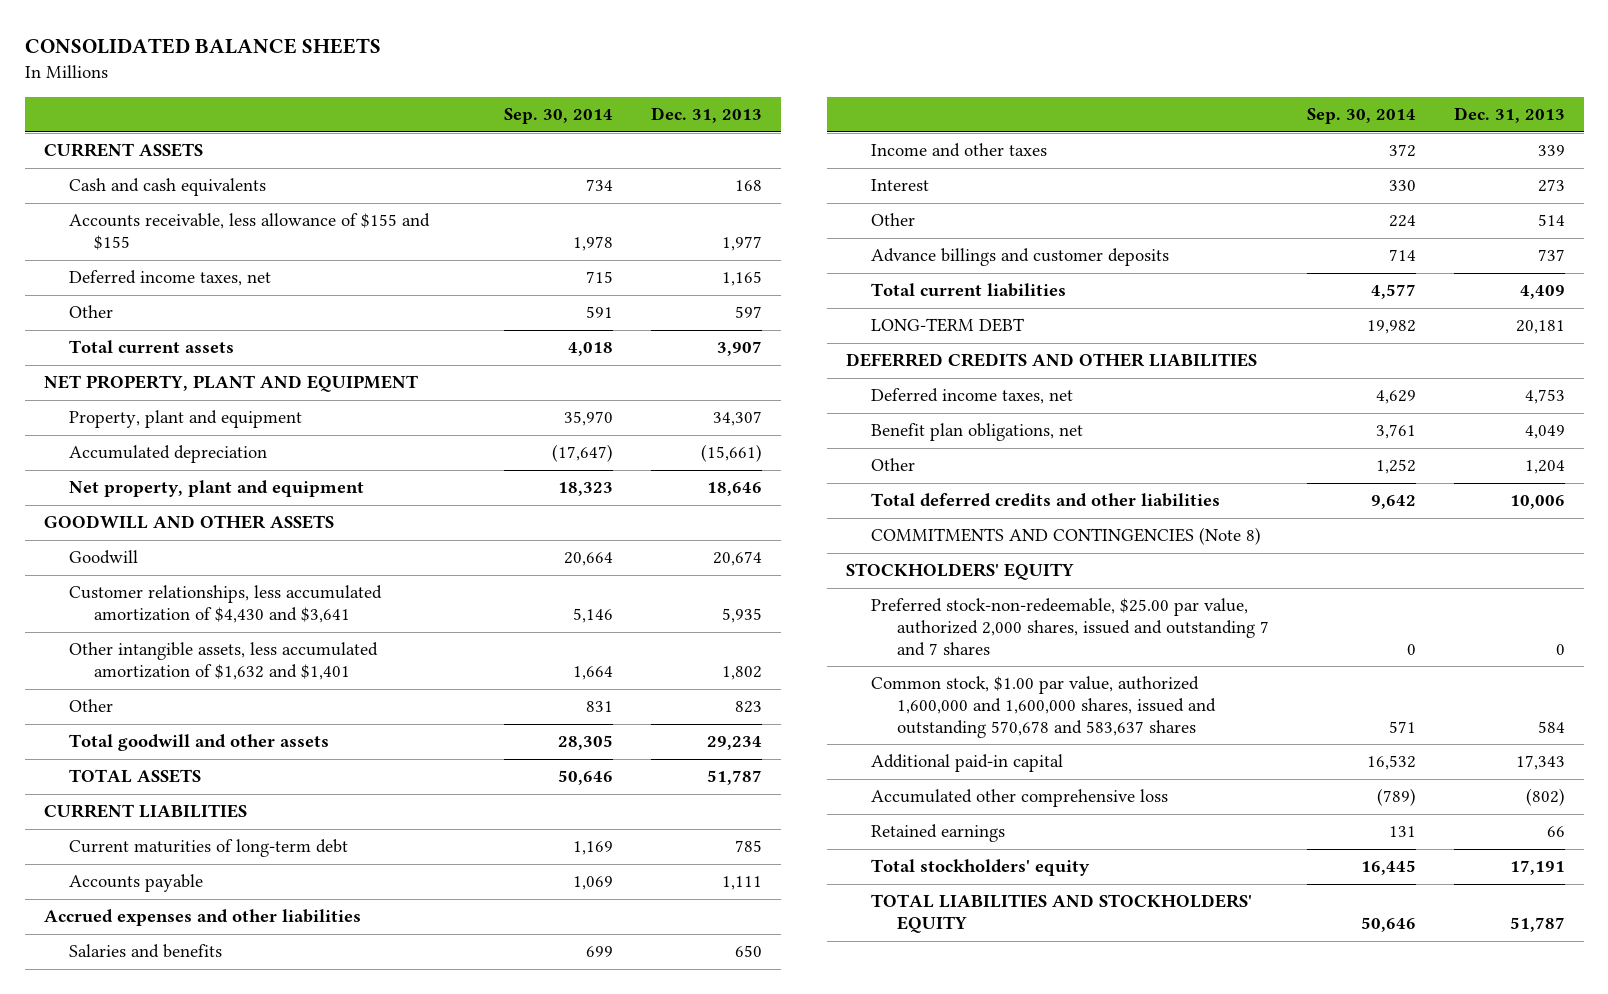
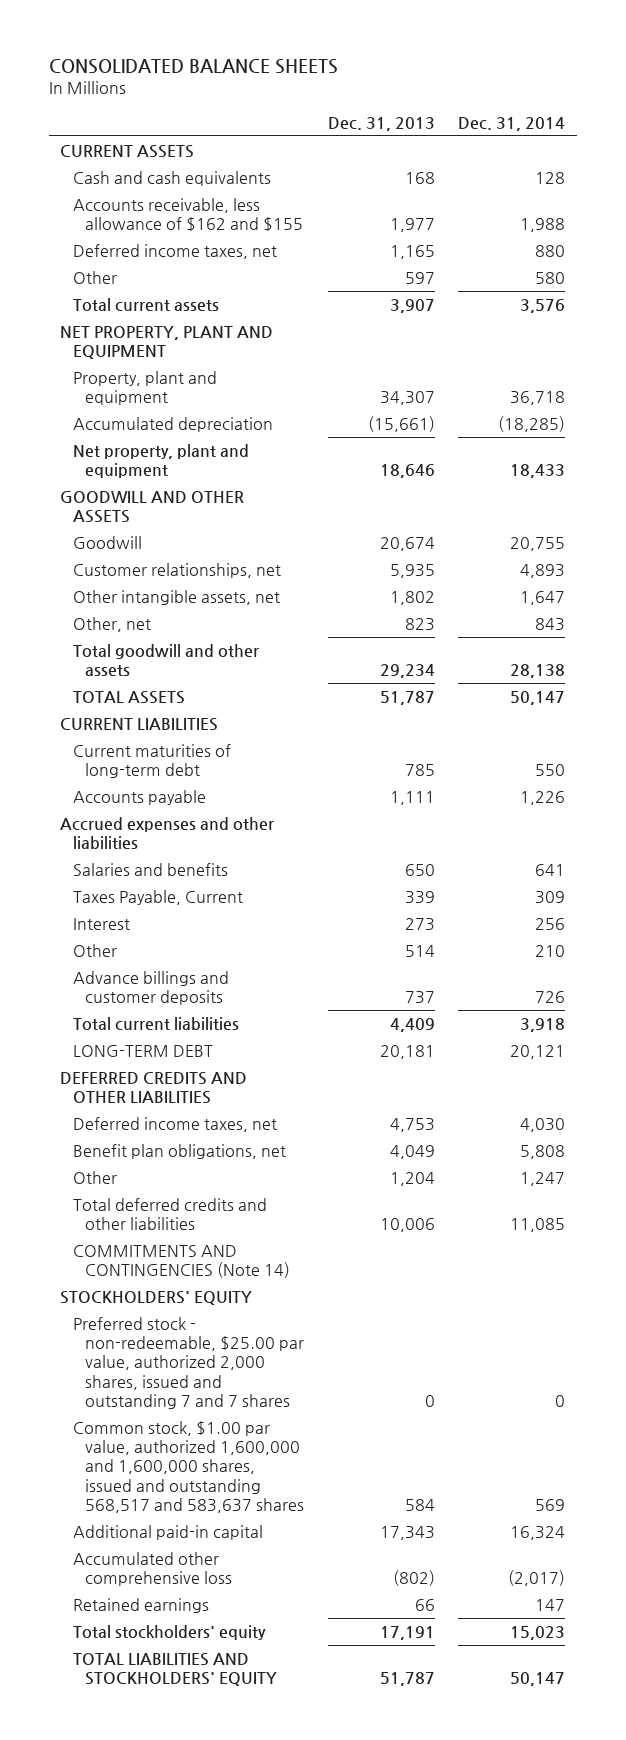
- | Sep. 30, 2014 | Dec. 31, 2013
+ | Dec. 31, 2013 | Dec. 31, 2014
- Accounts receivable, less allowance of $155 and $155 | 1,978 | 1,977
+ Accounts receivable, less allowance of $162 and $155 | 1,977 | 1,988
- Customer relationships, less accumulated amortization of $4,430 and $3,641 | 5,146 | 5,935
- Other intangible assets, less accumulated amortization of $1,632 and $1,401 | 1,664 | 1,802
- Other | 831 | 823
+ Customer relationships, net | 5,935 | 4,893
+ Other intangible assets, net | 1,802 | 1,647
+ Other, net | 823 | 843
- Income and other taxes | 372 | 339
+ Taxes Payable, Current | 339 | 309
- COMMITMENTS AND CONTINGENCIES (Note 8)
+ COMMITMENTS AND CONTINGENCIES (Note 14)
- Preferred stock-non-redeemable, $25.00 par value, authorized 2,000 shares, issued and outstanding 7 and 7 shares | 0 | 0
- Common stock, $1.00 par value, authorized 1,600,000 and 1,600,000 shares, issued and outstanding 570,678 and 583,637 shares | 571 | 584
+ Preferred stock - non-redeemable, $25.00 par value, authorized 2,000 shares, issued and outstanding 7 and 7 shares | 0 | 0
+ Common stock, $1.00 par value, authorized 1,600,000 and 1,600,000 shares, issued and outstanding 568,517 and 583,637 shares | 584 | 569

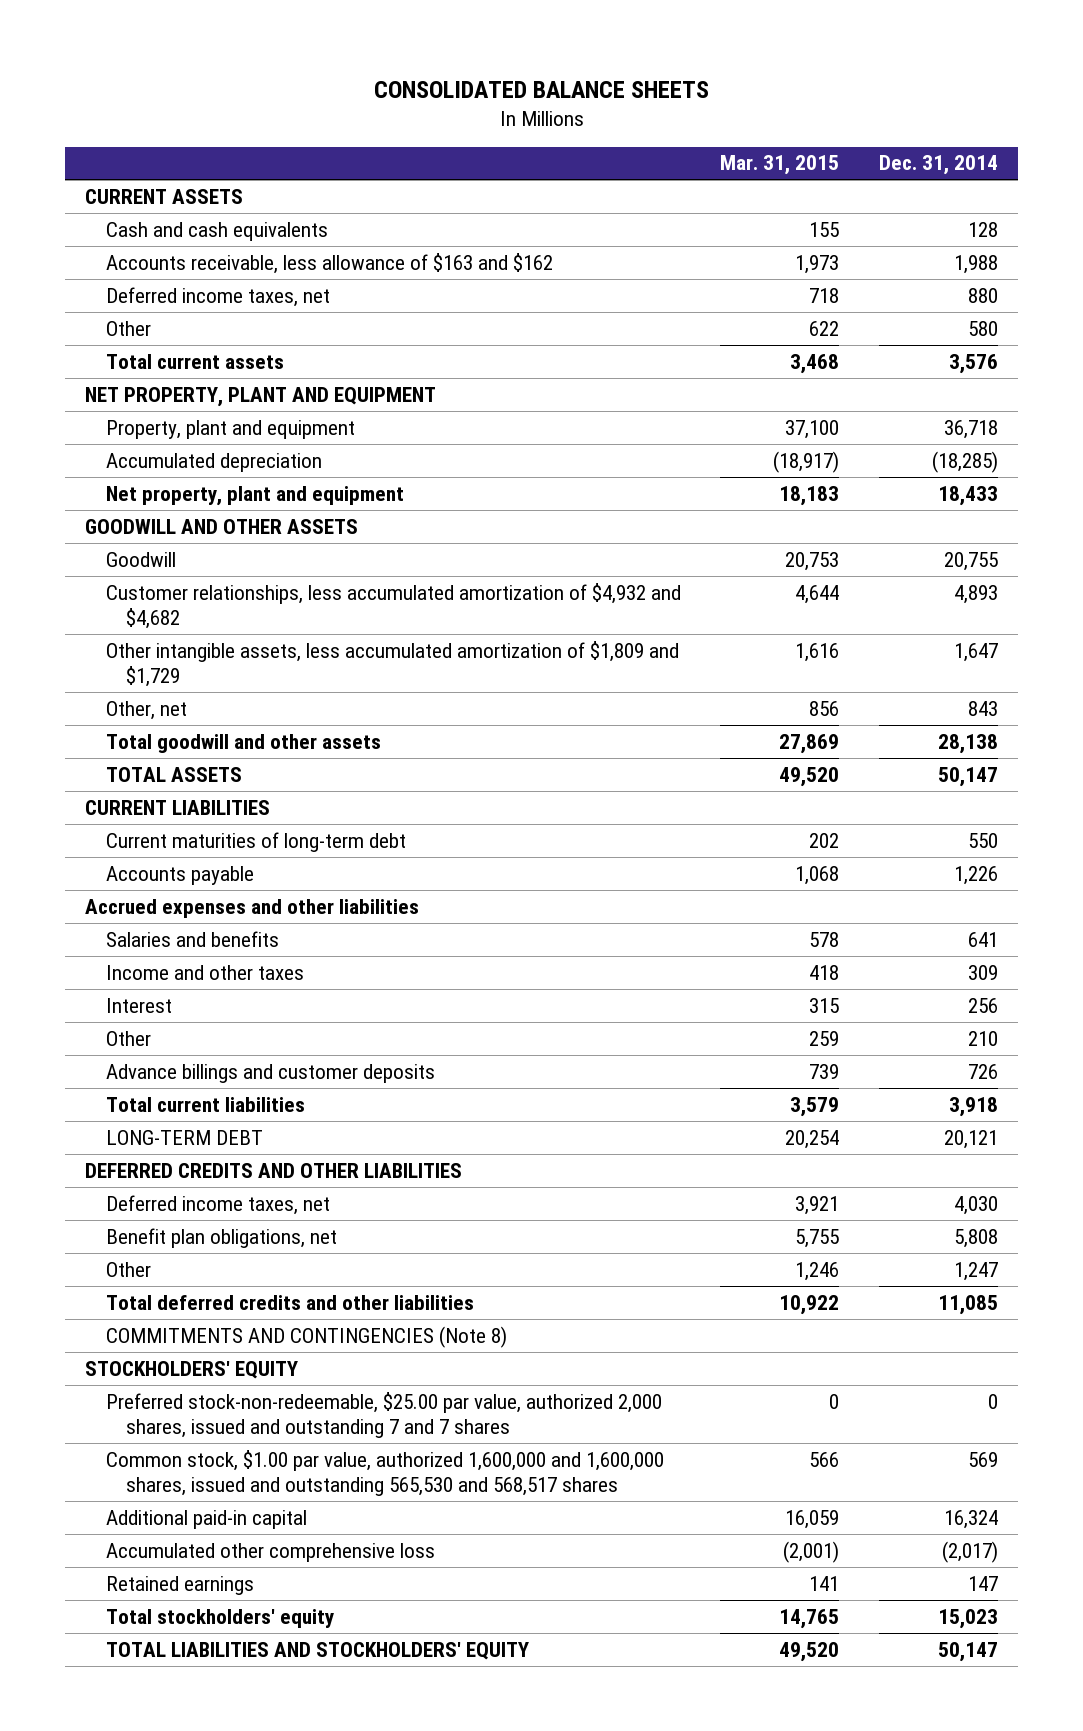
- | Dec. 31, 2013 | Dec. 31, 2014
+ | Mar. 31, 2015 | Dec. 31, 2014
- Accounts receivable, less allowance of $162 and $155 | 1,977 | 1,988
+ Accounts receivable, less allowance of $163 and $162 | 1,973 | 1,988
- Customer relationships, net | 5,935 | 4,893
- Other intangible assets, net | 1,802 | 1,647
+ Customer relationships, less accumulated amortization of $4,932 and $4,682 | 4,644 | 4,893
+ Other intangible assets, less accumulated amortization of $1,809 and $1,729 | 1,616 | 1,647
- Taxes Payable, Current | 339 | 309
+ Income and other taxes | 418 | 309
- COMMITMENTS AND CONTINGENCIES (Note 14)
+ COMMITMENTS AND CONTINGENCIES (Note 8)
- Preferred stock - non-redeemable, $25.00 par value, authorized 2,000 shares, issued and outstanding 7 and 7 shares | 0 | 0
- Common stock, $1.00 par value, authorized 1,600,000 and 1,600,000 shares, issued and outstanding 568,517 and 583,637 shares | 584 | 569
+ Preferred stock-non-redeemable, $25.00 par value, authorized 2,000 shares, issued and outstanding 7 and 7 shares | 0 | 0
+ Common stock, $1.00 par value, authorized 1,600,000 and 1,600,000 shares, issued and outstanding 565,530 and 568,517 shares | 566 | 569

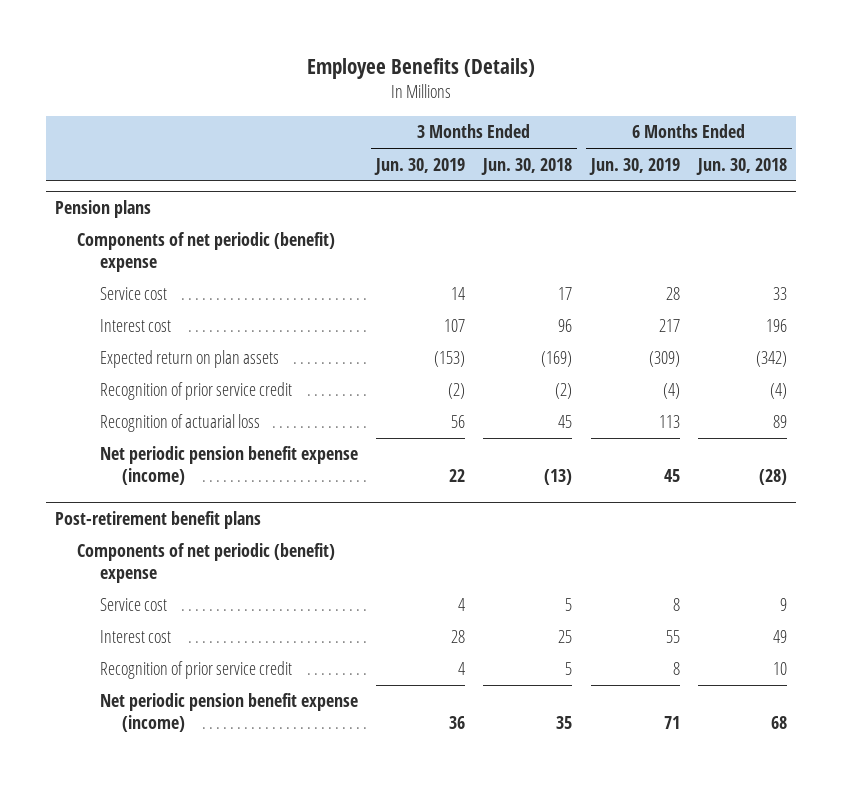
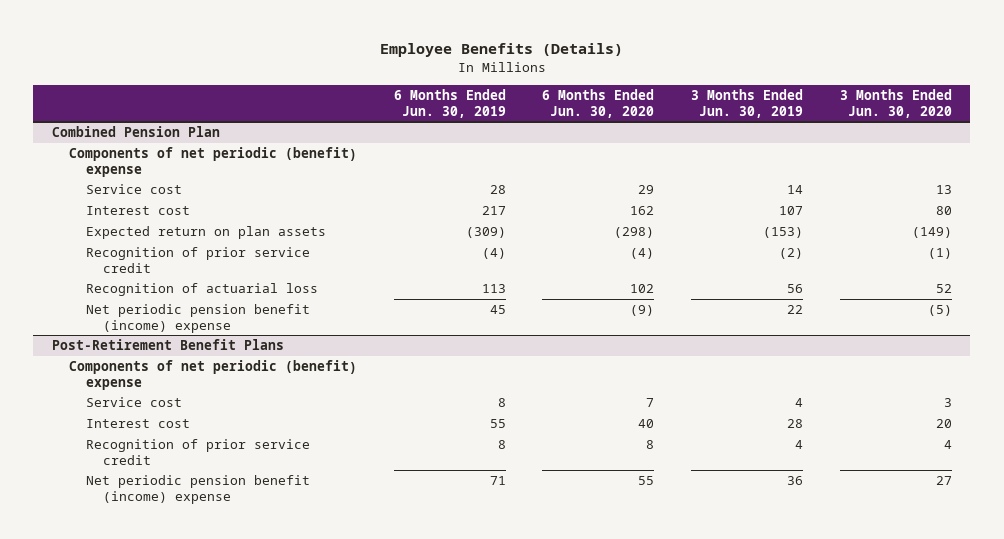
- | 3 Months Ended Jun. 30, 2019 | 3 Months Ended Jun. 30, 2018 | 6 Months Ended Jun. 30, 2019 | 6 Months Ended Jun. 30, 2018
+ | 6 Months Ended Jun. 30, 2019 | 6 Months Ended Jun. 30, 2020 | 3 Months Ended Jun. 30, 2019 | 3 Months Ended Jun. 30, 2020
- Pension plans
+ Combined Pension Plan
- Net periodic pension benefit expense (income) | 22 | (13) | 45 | (28)
- Post-retirement benefit plans
+ Net periodic pension benefit (income) expense | 45 | (9) | 22 | (5)
+ Post-Retirement Benefit Plans
- Net periodic pension benefit expense (income) | 36 | 35 | 71 | 68
+ Net periodic pension benefit (income) expense | 71 | 55 | 36 | 27

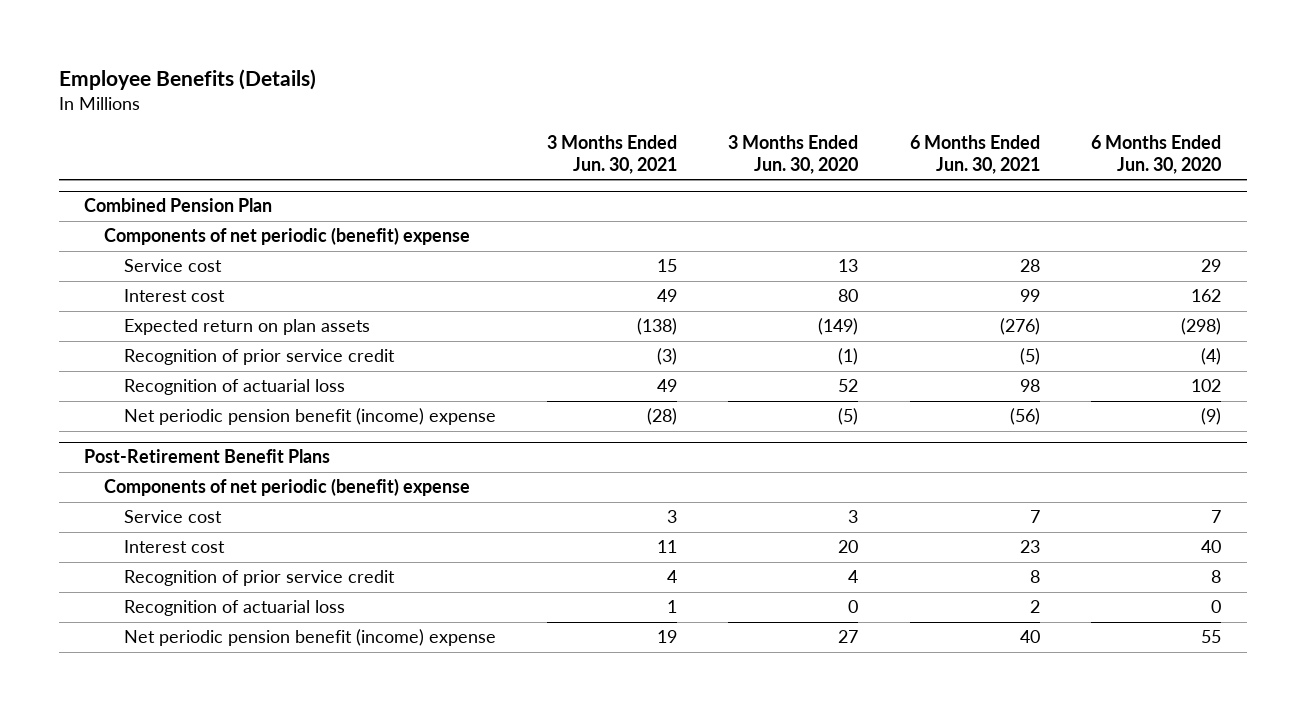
- | 6 Months Ended Jun. 30, 2019 | 6 Months Ended Jun. 30, 2020 | 3 Months Ended Jun. 30, 2019 | 3 Months Ended Jun. 30, 2020
+ | 3 Months Ended Jun. 30, 2021 | 3 Months Ended Jun. 30, 2020 | 6 Months Ended Jun. 30, 2021 | 6 Months Ended Jun. 30, 2020
@ Post-Retirement Benefit Plans
+ Recognition of actuarial loss | 1 | 0 | 2 | 0

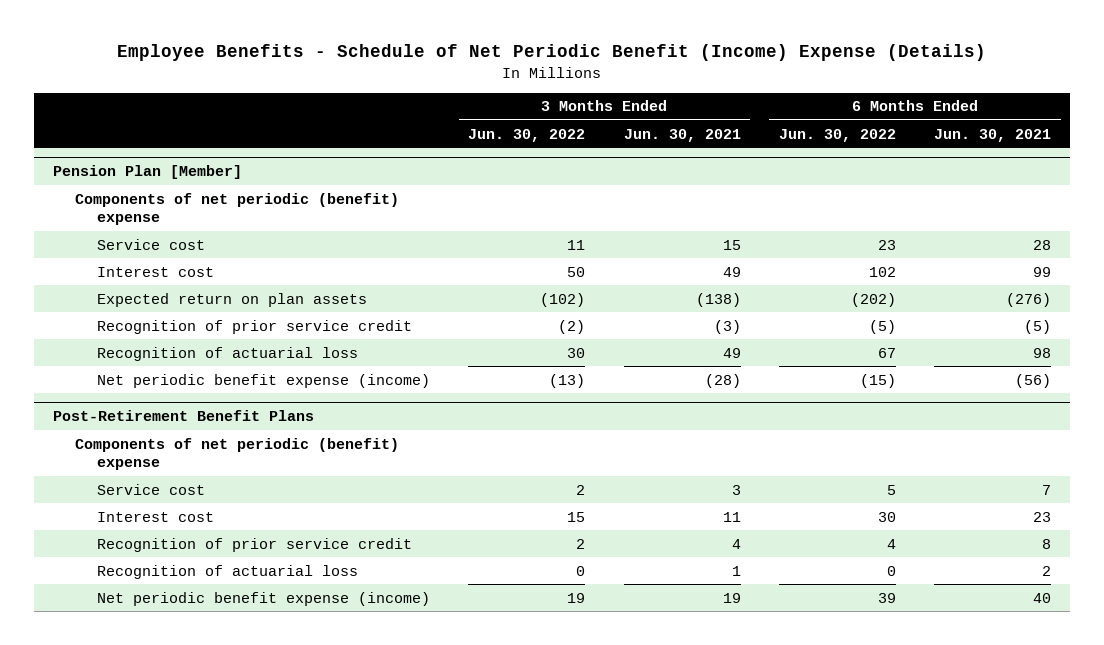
- Employee Benefits (Details)
+ Employee Benefits - Schedule of Net Periodic Benefit (Income) Expense (Details)
- | 3 Months Ended Jun. 30, 2021 | 3 Months Ended Jun. 30, 2020 | 6 Months Ended Jun. 30, 2021 | 6 Months Ended Jun. 30, 2020
+ | 3 Months Ended Jun. 30, 2022 | 3 Months Ended Jun. 30, 2021 | 6 Months Ended Jun. 30, 2022 | 6 Months Ended Jun. 30, 2021
- Combined Pension Plan
+ Pension Plan [Member]
- Net periodic pension benefit (income) expense | (28) | (5) | (56) | (9)
+ Net periodic benefit expense (income) | (13) | (28) | (15) | (56)
@ Post-Retirement Benefit Plans
- Net periodic pension benefit (income) expense | 19 | 27 | 40 | 55
+ Net periodic benefit expense (income) | 19 | 19 | 39 | 40

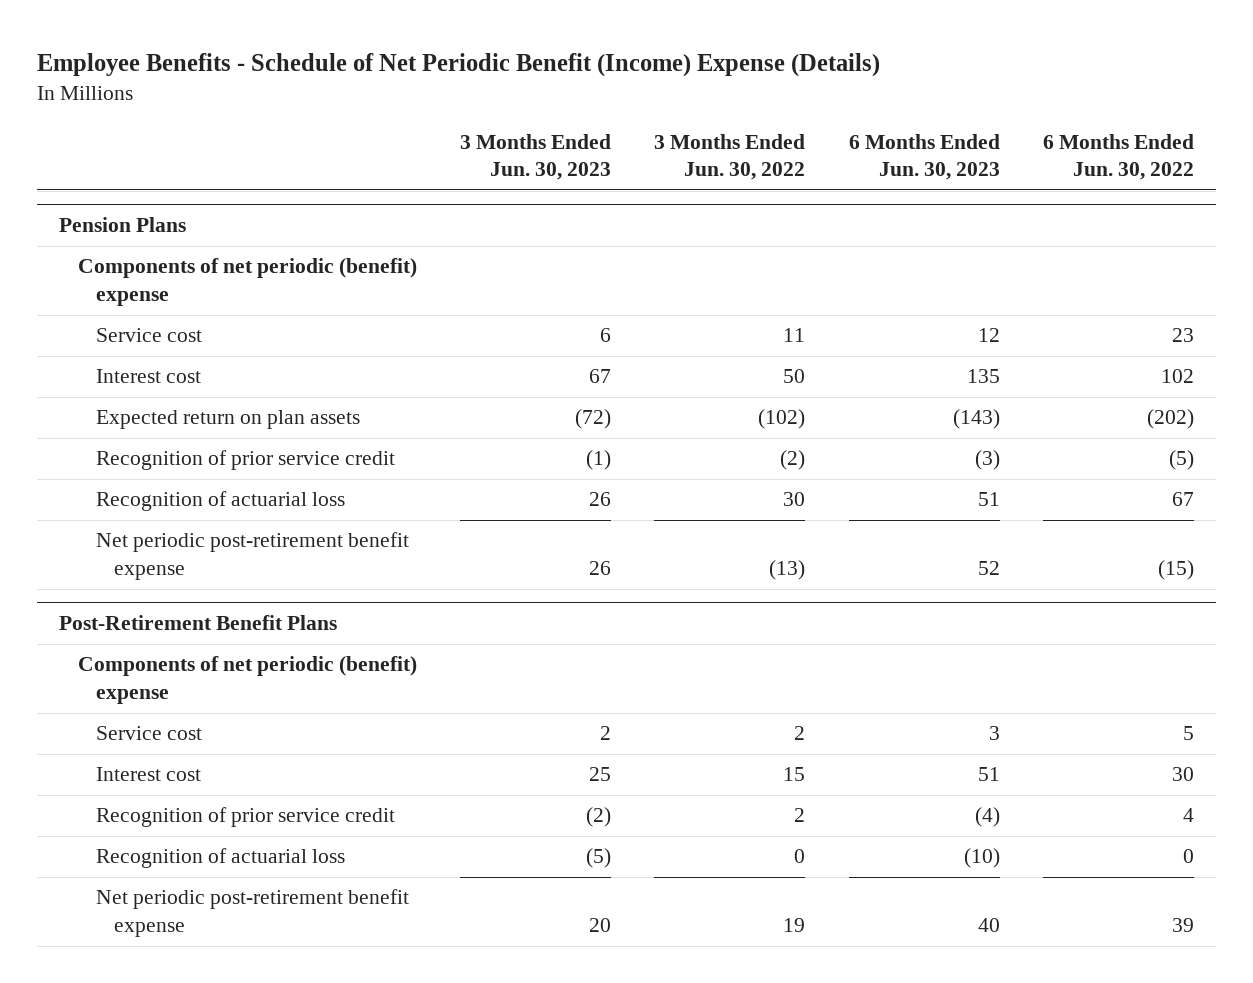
- | 3 Months Ended Jun. 30, 2022 | 3 Months Ended Jun. 30, 2021 | 6 Months Ended Jun. 30, 2022 | 6 Months Ended Jun. 30, 2021
+ | 3 Months Ended Jun. 30, 2023 | 3 Months Ended Jun. 30, 2022 | 6 Months Ended Jun. 30, 2023 | 6 Months Ended Jun. 30, 2022
- Pension Plan [Member]
+ Pension Plans
- Net periodic benefit expense (income) | (13) | (28) | (15) | (56)
+ Net periodic post-retirement benefit expense | 26 | (13) | 52 | (15)
@ Post-Retirement Benefit Plans
- Net periodic benefit expense (income) | 19 | 19 | 39 | 40
+ Net periodic post-retirement benefit expense | 20 | 19 | 40 | 39

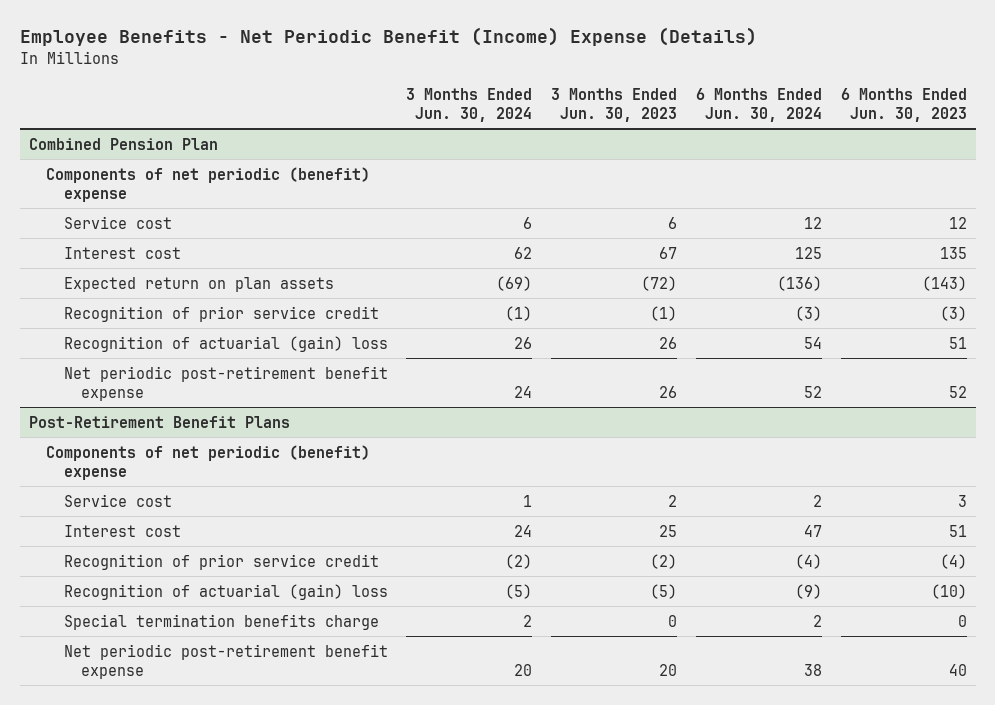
- Employee Benefits - Schedule of Net Periodic Benefit (Income) Expense (Details)
+ Employee Benefits - Net Periodic Benefit (Income) Expense (Details)
- | 3 Months Ended Jun. 30, 2023 | 3 Months Ended Jun. 30, 2022 | 6 Months Ended Jun. 30, 2023 | 6 Months Ended Jun. 30, 2022
+ | 3 Months Ended Jun. 30, 2024 | 3 Months Ended Jun. 30, 2023 | 6 Months Ended Jun. 30, 2024 | 6 Months Ended Jun. 30, 2023
- Pension Plans
+ Combined Pension Plan
- Recognition of actuarial loss | 26 | 30 | 51 | 67
+ Recognition of actuarial (gain) loss | 26 | 26 | 54 | 51
@ Post-Retirement Benefit Plans
- Recognition of actuarial loss | (5) | 0 | (10) | 0
+ Recognition of actuarial (gain) loss | (5) | (5) | (9) | (10)
+ Special termination benefits charge | 2 | 0 | 2 | 0

